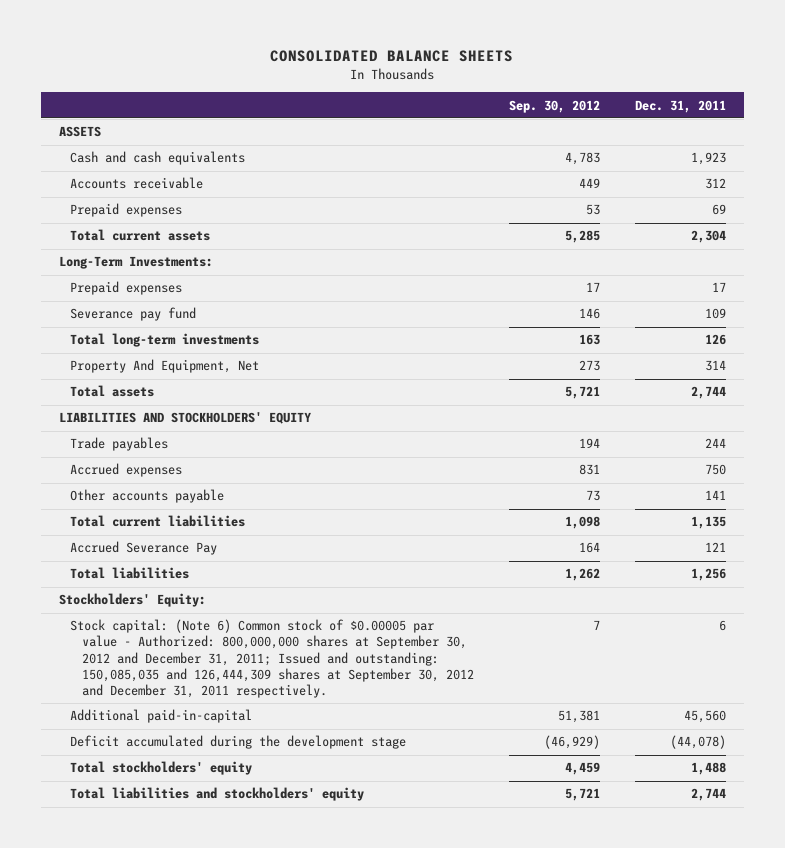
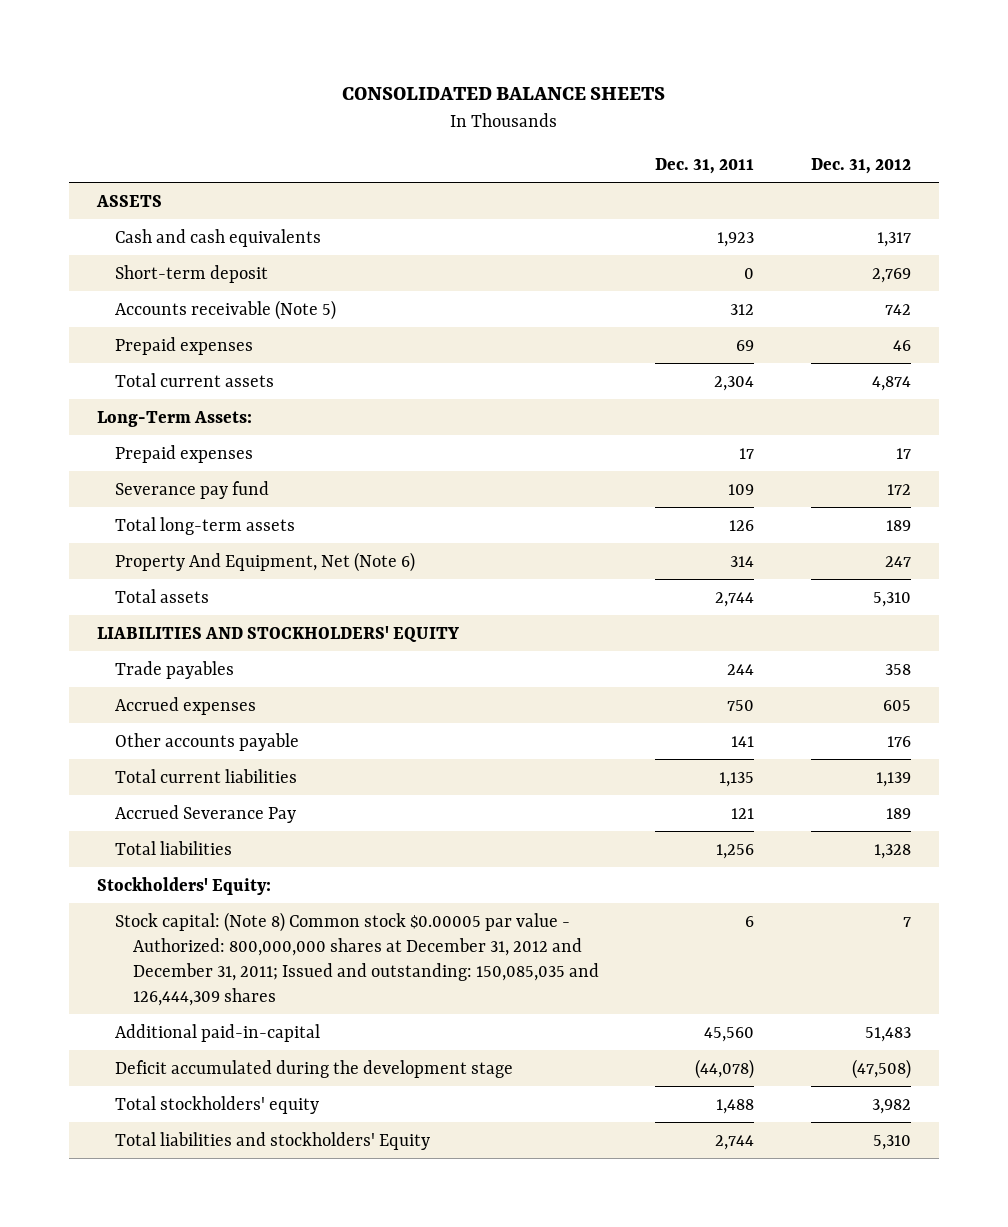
- | Sep. 30, 2012 | Dec. 31, 2011
+ | Dec. 31, 2011 | Dec. 31, 2012
- Accounts receivable | 449 | 312
+ Short-term deposit | 0 | 2,769
+ Accounts receivable (Note 5) | 312 | 742
- Long-Term Investments:
+ Long-Term Assets:
- Total long-term investments | 163 | 126
- Property And Equipment, Net | 273 | 314
+ Total long-term assets | 126 | 189
+ Property And Equipment, Net (Note 6) | 314 | 247
- Stock capital: (Note 6) Common stock of $0.00005 par value - Authorized: 800,000,000 shares at September 30, 2012 and December 31, 2011; Issued and outstanding: 150,085,035 and 126,444,309 shares at September 30, 2012 and December 31, 2011 respectively. | 7 | 6
+ Stock capital: (Note 8) Common stock $0.00005 par value - Authorized: 800,000,000 shares at December 31, 2012 and December 31, 2011; Issued and outstanding: 150,085,035 and 126,444,309 shares | 6 | 7
- Total liabilities and stockholders' equity | 5,721 | 2,744
+ Total liabilities and stockholders' Equity | 2,744 | 5,310

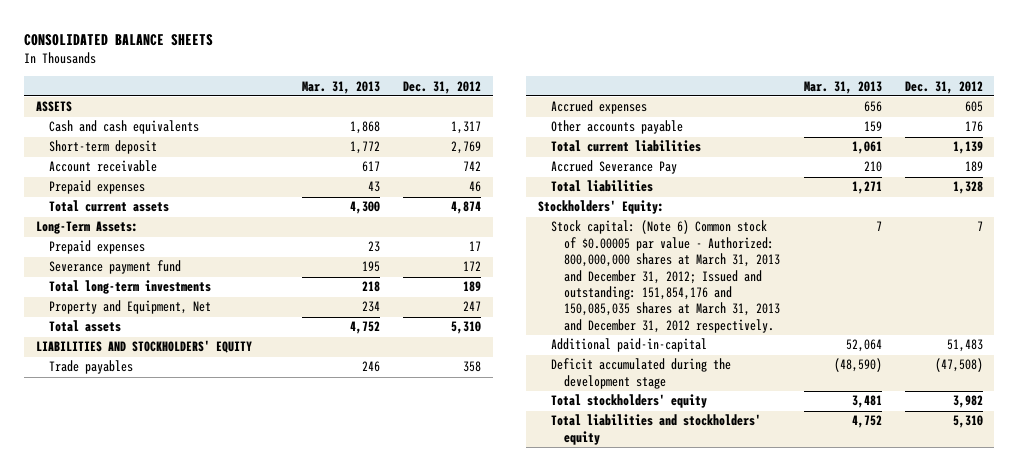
- | Dec. 31, 2011 | Dec. 31, 2012
+ | Mar. 31, 2013 | Dec. 31, 2012
- Accounts receivable (Note 5) | 312 | 742
+ Account receivable | 617 | 742
- Severance pay fund | 109 | 172
- Total long-term assets | 126 | 189
- Property And Equipment, Net (Note 6) | 314 | 247
+ Severance payment fund | 195 | 172
+ Total long-term investments | 218 | 189
+ Property and Equipment, Net | 234 | 247
- Stock capital: (Note 8) Common stock $0.00005 par value - Authorized: 800,000,000 shares at December 31, 2012 and December 31, 2011; Issued and outstanding: 150,085,035 and 126,444,309 shares | 6 | 7
+ Stock capital: (Note 6) Common stock of $0.00005 par value - Authorized: 800,000,000 shares at March 31, 2013 and December 31, 2012; Issued and outstanding: 151,854,176 and 150,085,035 shares at March 31, 2013 and December 31, 2012 respectively. | 7 | 7
- Total liabilities and stockholders' Equity | 2,744 | 5,310
+ Total liabilities and stockholders' equity | 4,752 | 5,310

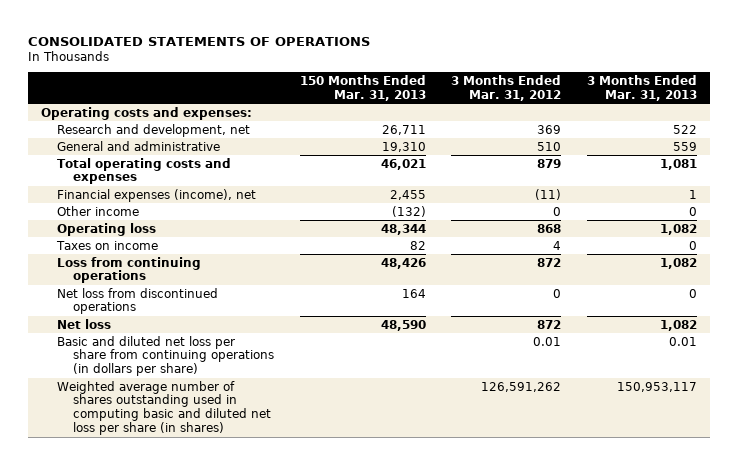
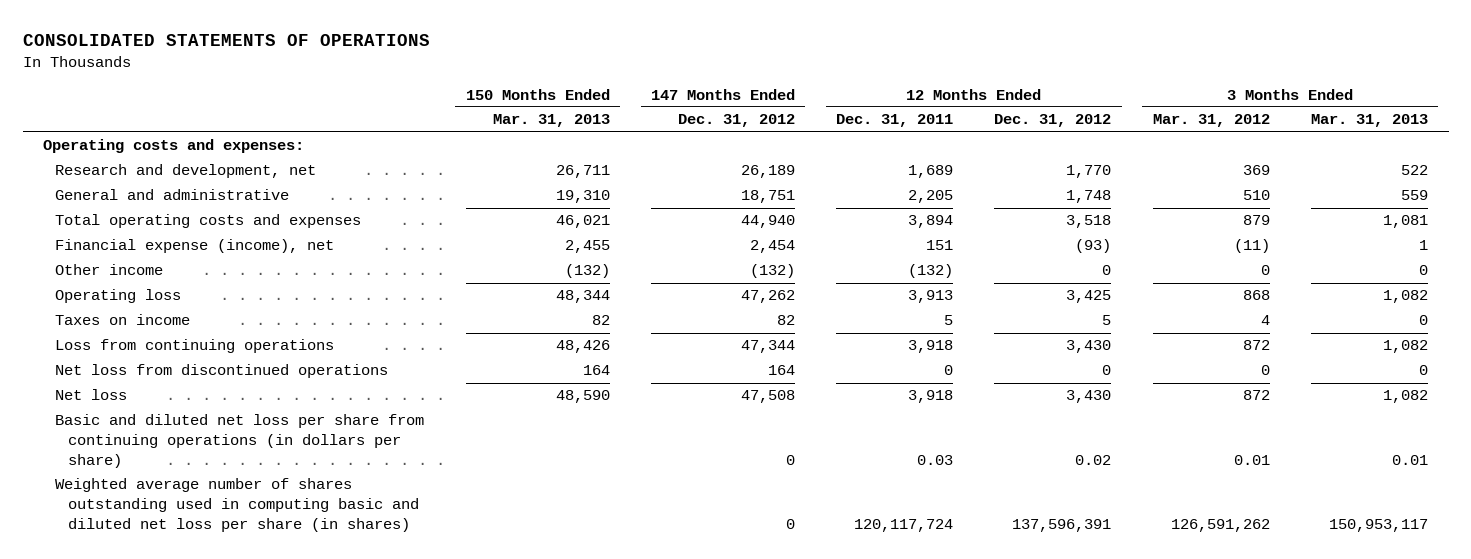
- | 150 Months Ended Mar. 31, 2013 | 3 Months Ended Mar. 31, 2012 | 3 Months Ended Mar. 31, 2013
+ | 150 Months Ended Mar. 31, 2013 | 147 Months Ended Dec. 31, 2012 | 12 Months Ended Dec. 31, 2011 | 12 Months Ended Dec. 31, 2012 | 3 Months Ended Mar. 31, 2012 | 3 Months Ended Mar. 31, 2013
- Financial expenses (income), net | 2,455 | (11) | 1
+ Financial expense (income), net | 2,455 | 2,454 | 151 | (93) | (11) | 1

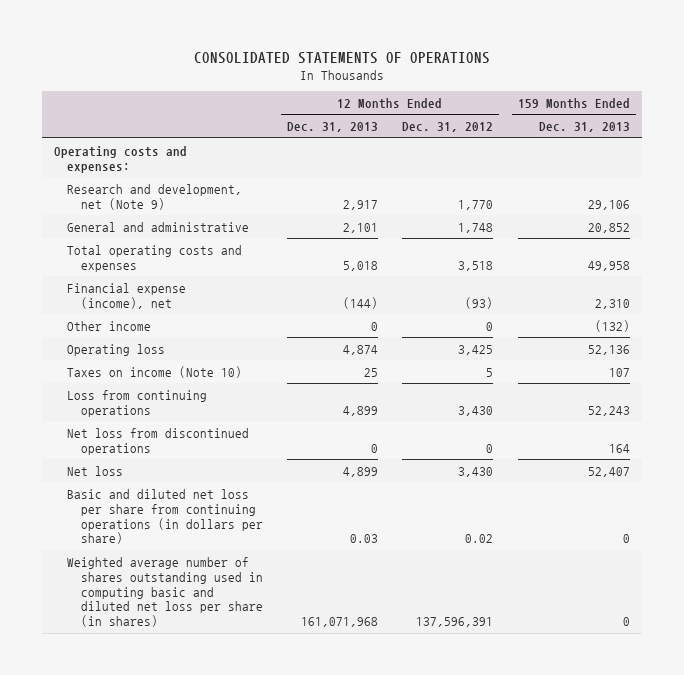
- | 150 Months Ended Mar. 31, 2013 | 147 Months Ended Dec. 31, 2012 | 12 Months Ended Dec. 31, 2011 | 12 Months Ended Dec. 31, 2012 | 3 Months Ended Mar. 31, 2012 | 3 Months Ended Mar. 31, 2013
+ | 12 Months Ended Dec. 31, 2013 | 12 Months Ended Dec. 31, 2012 | 159 Months Ended Dec. 31, 2013
- Research and development, net | 26,711 | 26,189 | 1,689 | 1,770 | 369 | 522
+ Research and development, net (Note 9) | 2,917 | 1,770 | 29,106
- Taxes on income | 82 | 82 | 5 | 5 | 4 | 0
+ Taxes on income (Note 10) | 25 | 5 | 107

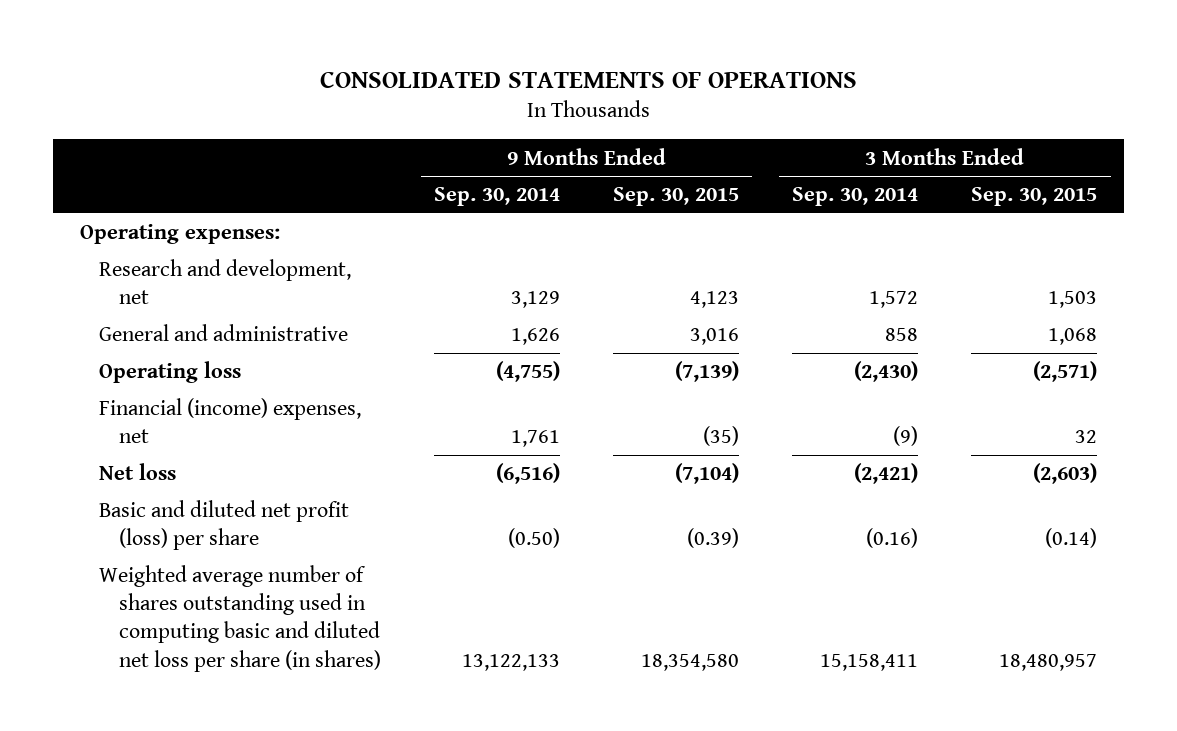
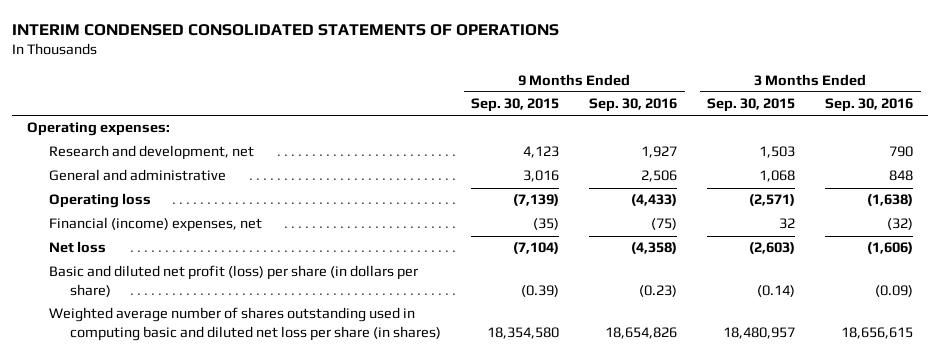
- CONSOLIDATED STATEMENTS OF OPERATIONS
+ INTERIM CONDENSED CONSOLIDATED STATEMENTS OF OPERATIONS
- | 9 Months Ended Sep. 30, 2014 | 9 Months Ended Sep. 30, 2015 | 3 Months Ended Sep. 30, 2014 | 3 Months Ended Sep. 30, 2015
+ | 9 Months Ended Sep. 30, 2015 | 9 Months Ended Sep. 30, 2016 | 3 Months Ended Sep. 30, 2015 | 3 Months Ended Sep. 30, 2016
- Basic and diluted net profit (loss) per share | (0.50) | (0.39) | (0.16) | (0.14)
+ Basic and diluted net profit (loss) per share (in dollars per share) | (0.39) | (0.23) | (0.14) | (0.09)

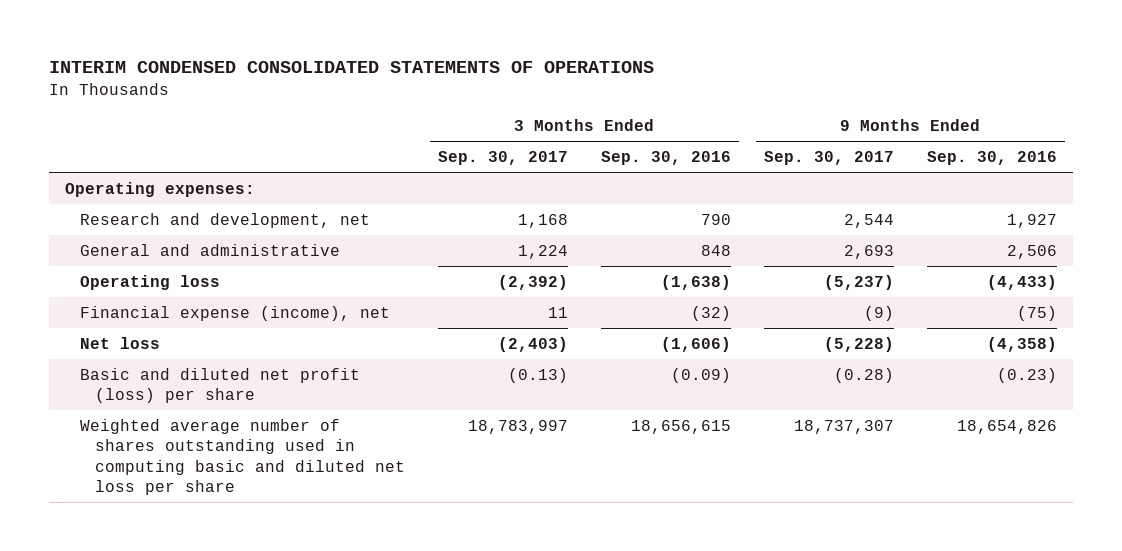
- | 9 Months Ended Sep. 30, 2015 | 9 Months Ended Sep. 30, 2016 | 3 Months Ended Sep. 30, 2015 | 3 Months Ended Sep. 30, 2016
+ | 3 Months Ended Sep. 30, 2017 | 3 Months Ended Sep. 30, 2016 | 9 Months Ended Sep. 30, 2017 | 9 Months Ended Sep. 30, 2016
- Financial (income) expenses, net | (35) | (75) | 32 | (32)
+ Financial expense (income), net | 11 | (32) | (9) | (75)
- Basic and diluted net profit (loss) per share (in dollars per share) | (0.39) | (0.23) | (0.14) | (0.09)
- Weighted average number of shares outstanding used in computing basic and diluted net loss per share (in shares) | 18,354,580 | 18,654,826 | 18,480,957 | 18,656,615
+ Basic and diluted net profit (loss) per share | (0.13) | (0.09) | (0.28) | (0.23)
+ Weighted average number of shares outstanding used in computing basic and diluted net loss per share | 18,783,997 | 18,656,615 | 18,737,307 | 18,654,826

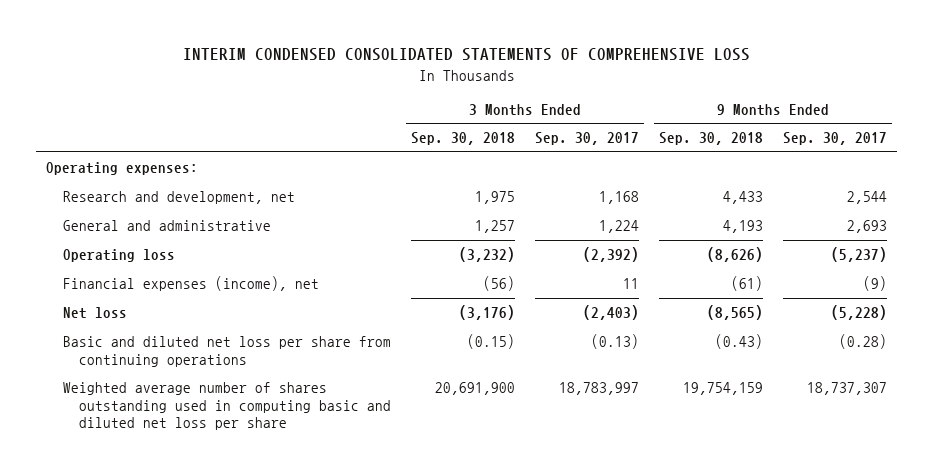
- INTERIM CONDENSED CONSOLIDATED STATEMENTS OF OPERATIONS
+ INTERIM CONDENSED CONSOLIDATED STATEMENTS OF COMPREHENSIVE LOSS
- | 3 Months Ended Sep. 30, 2017 | 3 Months Ended Sep. 30, 2016 | 9 Months Ended Sep. 30, 2017 | 9 Months Ended Sep. 30, 2016
+ | 3 Months Ended Sep. 30, 2018 | 3 Months Ended Sep. 30, 2017 | 9 Months Ended Sep. 30, 2018 | 9 Months Ended Sep. 30, 2017
- Financial expense (income), net | 11 | (32) | (9) | (75)
+ Financial expenses (income), net | (56) | 11 | (61) | (9)
- Basic and diluted net profit (loss) per share | (0.13) | (0.09) | (0.28) | (0.23)
+ Basic and diluted net loss per share from continuing operations | (0.15) | (0.13) | (0.43) | (0.28)

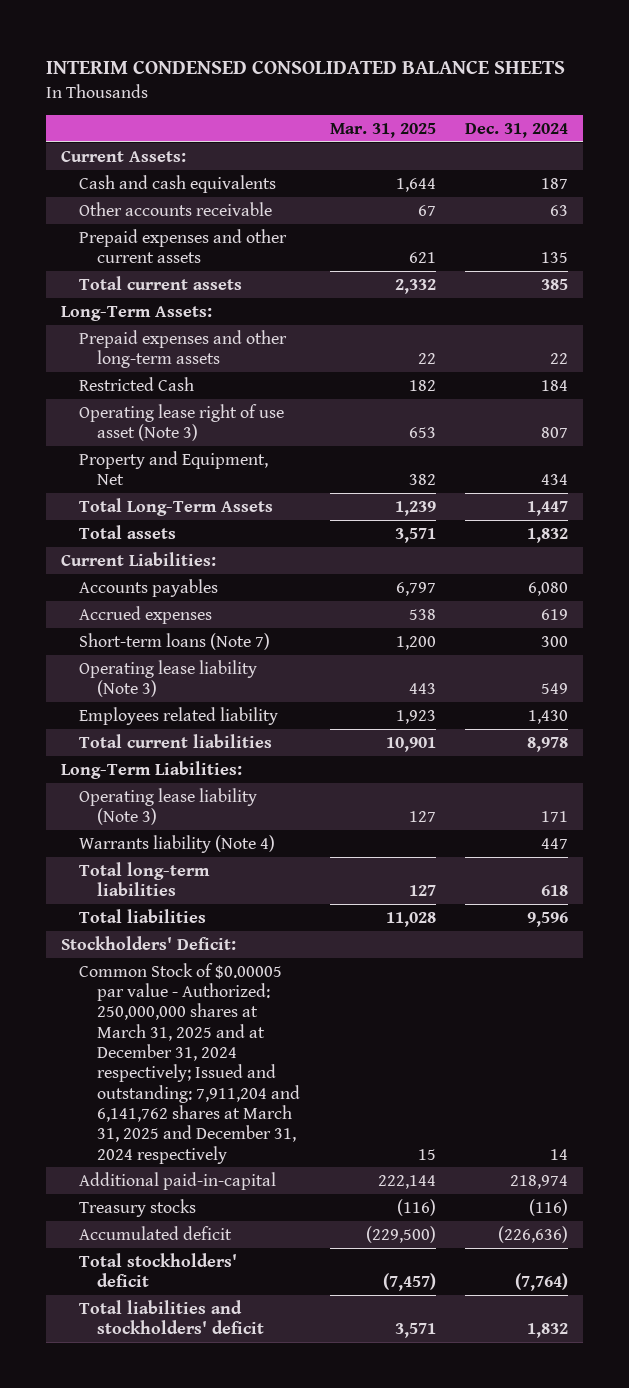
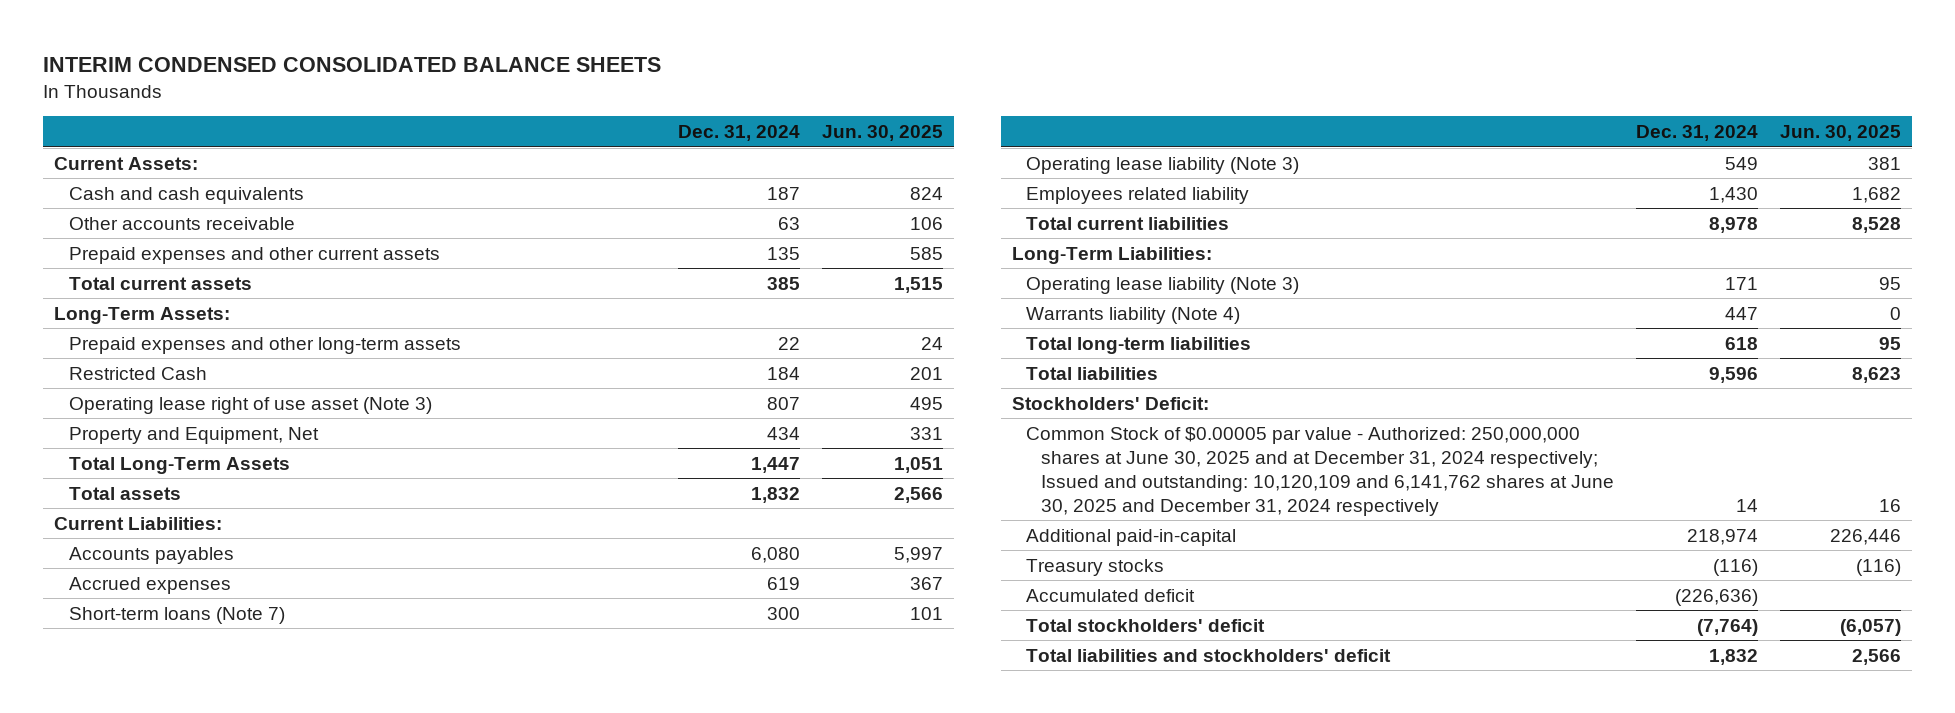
- | Mar. 31, 2025 | Dec. 31, 2024
+ | Dec. 31, 2024 | Jun. 30, 2025
- Common Stock of $0.00005 par value - Authorized: 250,000,000 shares at March 31, 2025 and at December 31, 2024 respectively; Issued and outstanding: 7,911,204 and 6,141,762 shares at March 31, 2025 and December 31, 2024 respectively | 15 | 14
+ Common Stock of $0.00005 par value - Authorized: 250,000,000 shares at June 30, 2025 and at December 31, 2024 respectively; Issued and outstanding: 10,120,109 and 6,141,762 shares at June 30, 2025 and December 31, 2024 respectively | 14 | 16

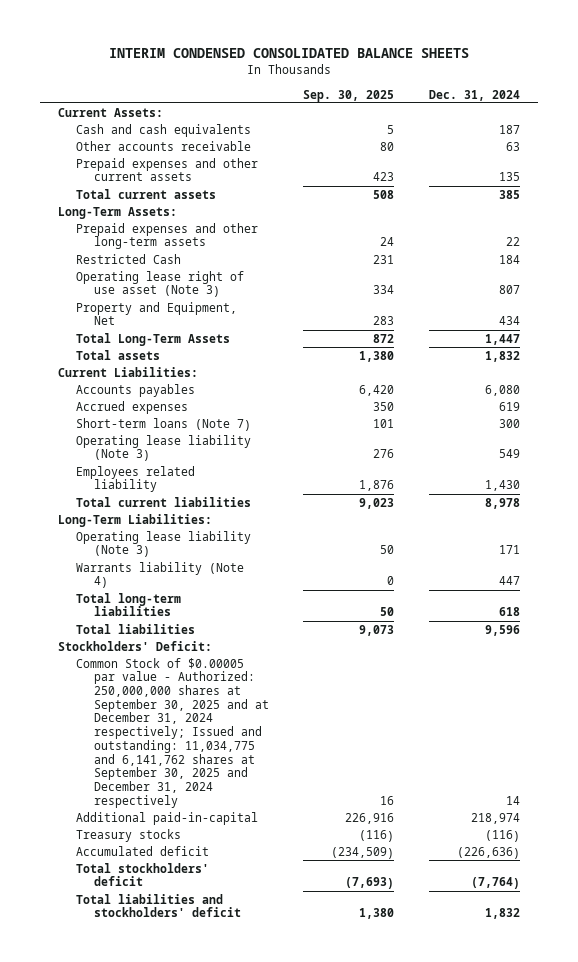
- | Dec. 31, 2024 | Jun. 30, 2025
+ | Sep. 30, 2025 | Dec. 31, 2024
- Common Stock of $0.00005 par value - Authorized: 250,000,000 shares at June 30, 2025 and at December 31, 2024 respectively; Issued and outstanding: 10,120,109 and 6,141,762 shares at June 30, 2025 and December 31, 2024 respectively | 14 | 16
+ Common Stock of $0.00005 par value - Authorized: 250,000,000 shares at September 30, 2025 and at December 31, 2024 respectively; Issued and outstanding: 11,034,775 and 6,141,762 shares at September 30, 2025 and December 31, 2024 respectively | 16 | 14

